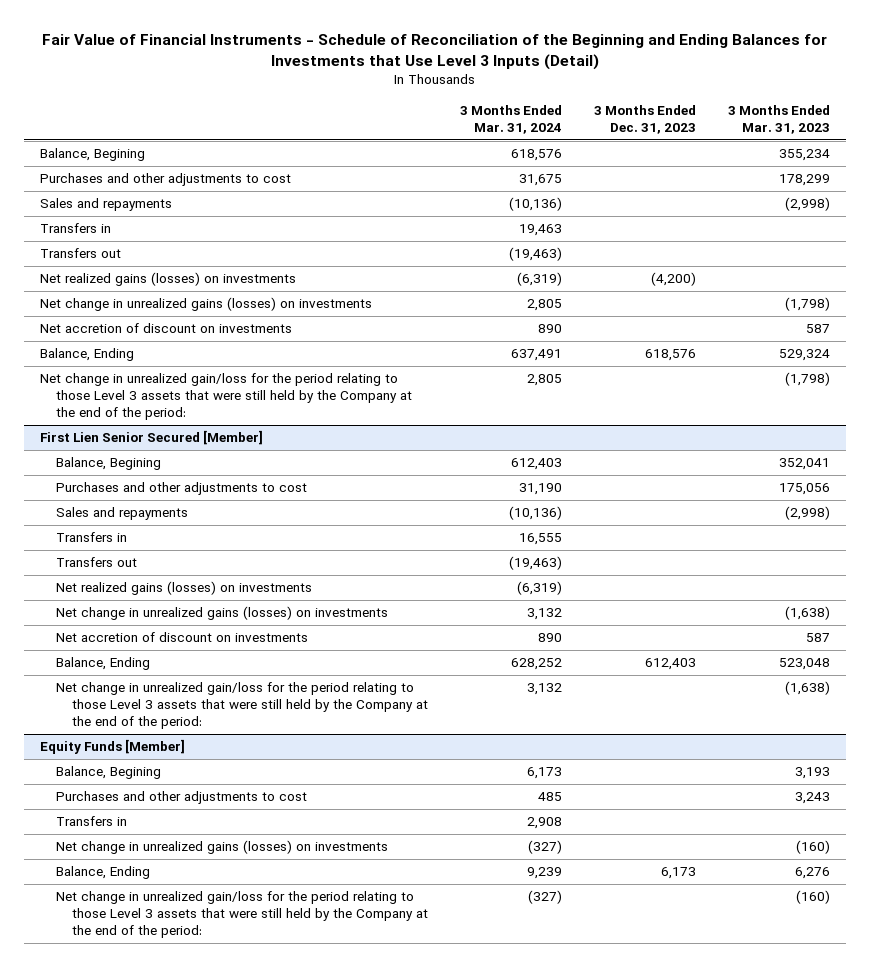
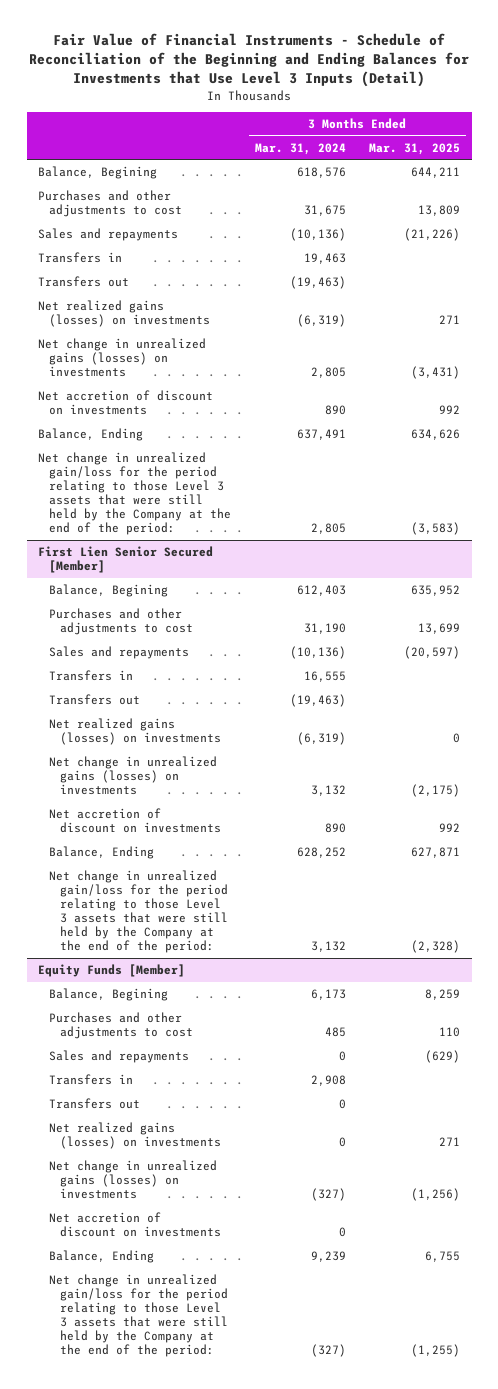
- | 3 Months Ended Mar. 31, 2024 | 3 Months Ended Dec. 31, 2023 | 3 Months Ended Mar. 31, 2023
+ | 3 Months Ended Mar. 31, 2024 | 3 Months Ended Mar. 31, 2025
@ Equity Funds [Member]
+ Sales and repayments | 0 | (629)
+ Transfers out | 0 |
+ Net realized gains (losses) on investments | 0 | 271
+ Net accretion of discount on investments | 0 |

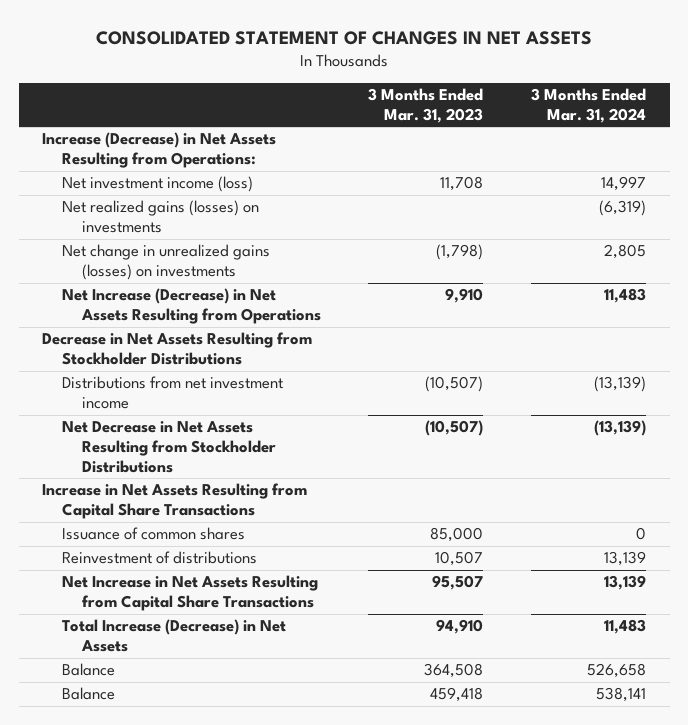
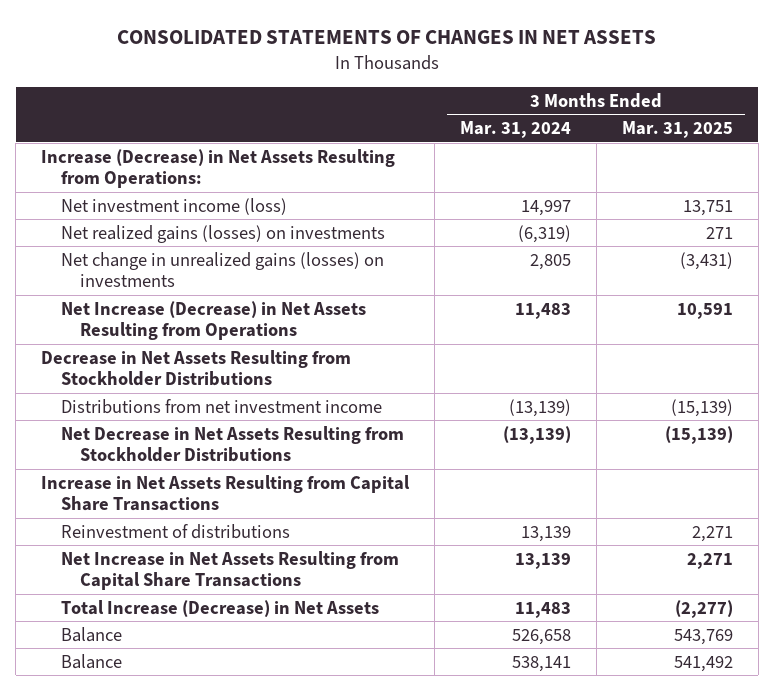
- CONSOLIDATED STATEMENT OF CHANGES IN NET ASSETS
+ CONSOLIDATED STATEMENTS OF CHANGES IN NET ASSETS
- | 3 Months Ended Mar. 31, 2023 | 3 Months Ended Mar. 31, 2024
+ | 3 Months Ended Mar. 31, 2024 | 3 Months Ended Mar. 31, 2025
- Issuance of common shares | 85,000 | 0

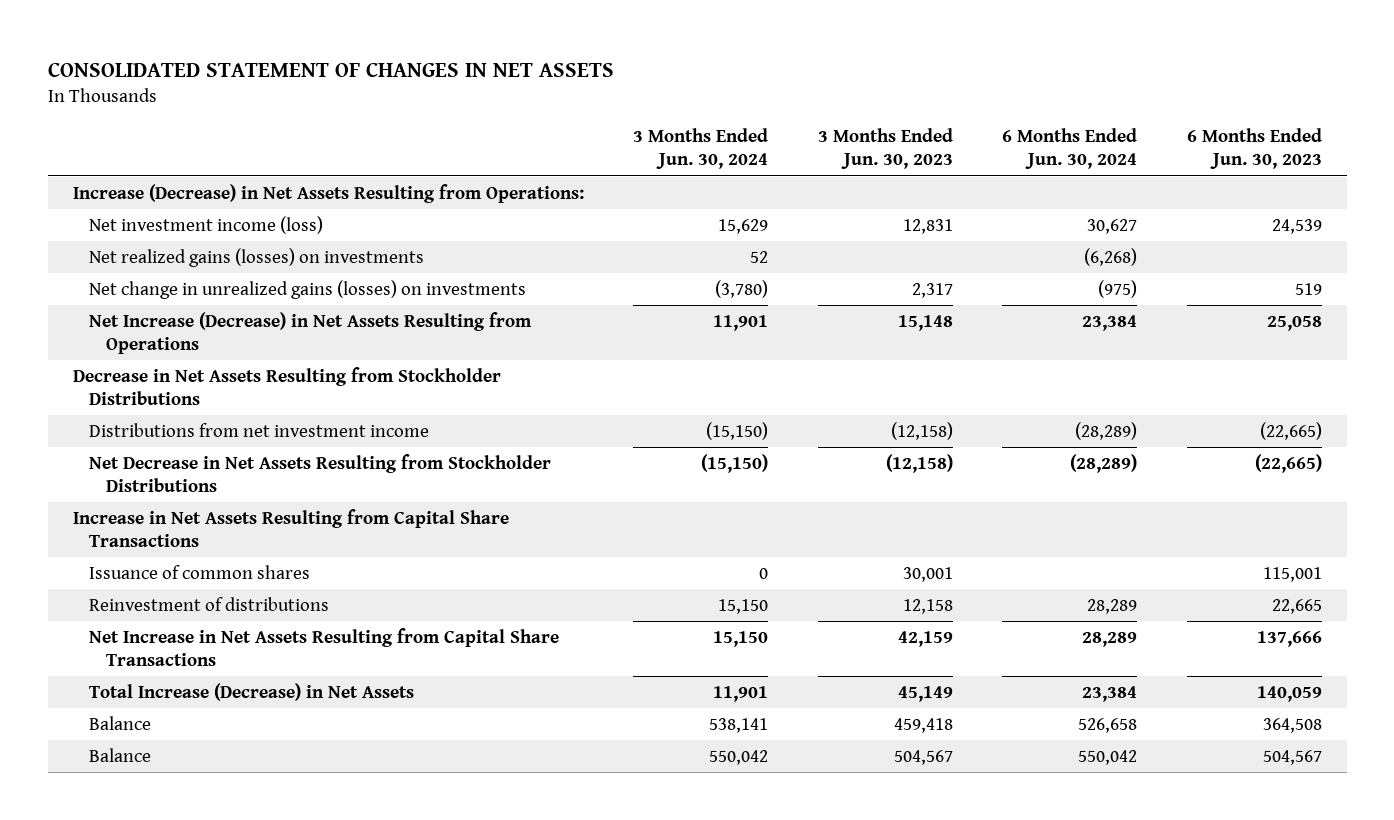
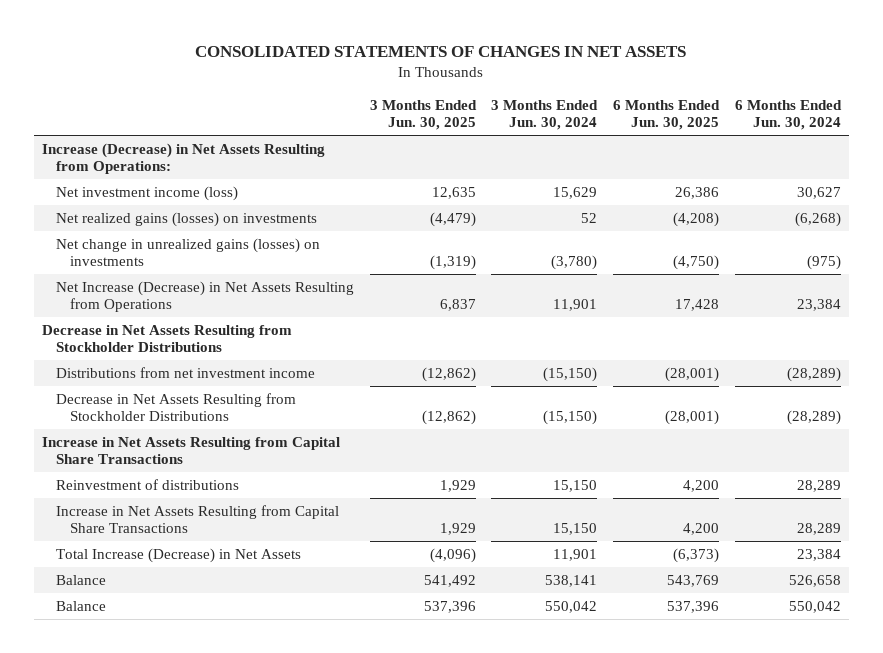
- CONSOLIDATED STATEMENT OF CHANGES IN NET ASSETS
+ CONSOLIDATED STATEMENTS OF CHANGES IN NET ASSETS
- | 3 Months Ended Jun. 30, 2024 | 3 Months Ended Jun. 30, 2023 | 6 Months Ended Jun. 30, 2024 | 6 Months Ended Jun. 30, 2023
+ | 3 Months Ended Jun. 30, 2025 | 3 Months Ended Jun. 30, 2024 | 6 Months Ended Jun. 30, 2025 | 6 Months Ended Jun. 30, 2024
- Net Decrease in Net Assets Resulting from Stockholder Distributions | (15,150) | (12,158) | (28,289) | (22,665)
+ Decrease in Net Assets Resulting from Stockholder Distributions | (12,862) | (15,150) | (28,001) | (28,289)
- Issuance of common shares | 0 | 30,001 | | 115,001
- Net Increase in Net Assets Resulting from Capital Share Transactions | 15,150 | 42,159 | 28,289 | 137,666
+ Increase in Net Assets Resulting from Capital Share Transactions | 1,929 | 15,150 | 4,200 | 28,289

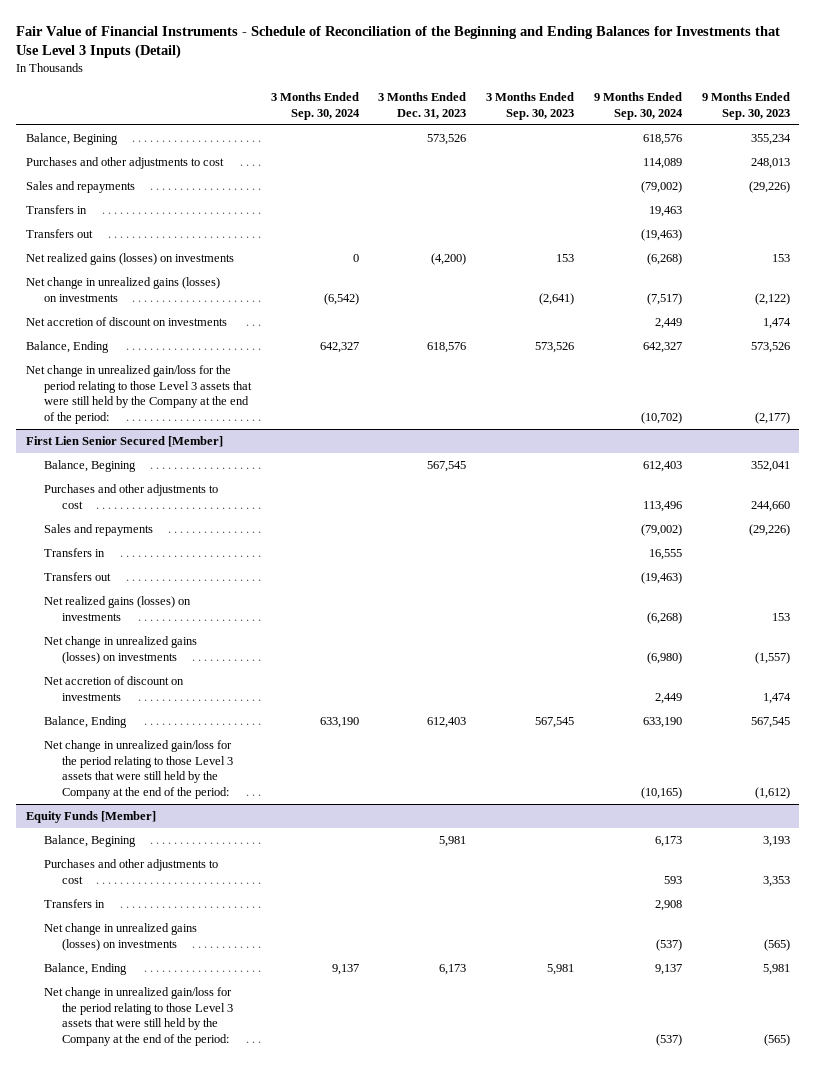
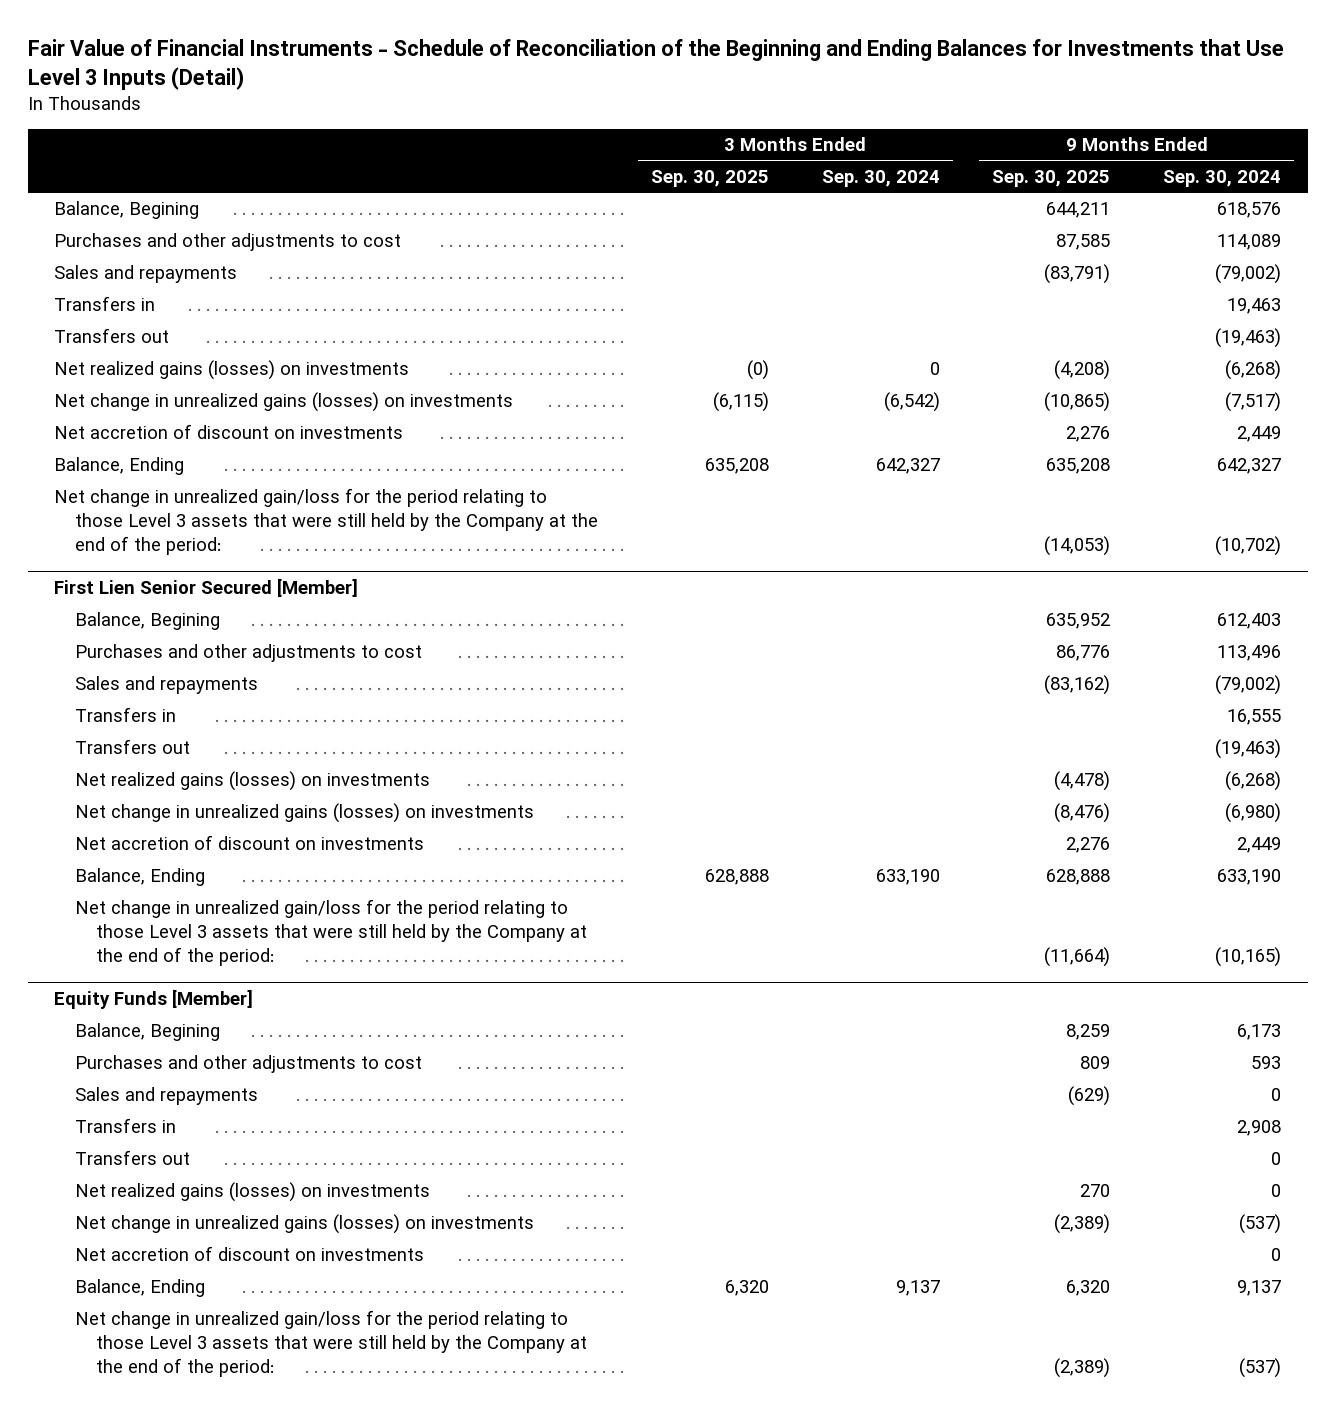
- | 3 Months Ended Sep. 30, 2024 | 3 Months Ended Dec. 31, 2023 | 3 Months Ended Sep. 30, 2023 | 9 Months Ended Sep. 30, 2024 | 9 Months Ended Sep. 30, 2023
+ | 3 Months Ended Sep. 30, 2025 | 3 Months Ended Sep. 30, 2024 | 9 Months Ended Sep. 30, 2025 | 9 Months Ended Sep. 30, 2024
@ Equity Funds [Member]
+ Sales and repayments | | | (629) | 0
+ Transfers out | | | | 0
+ Net realized gains (losses) on investments | | | 270 | 0
+ Net accretion of discount on investments | | | | 0

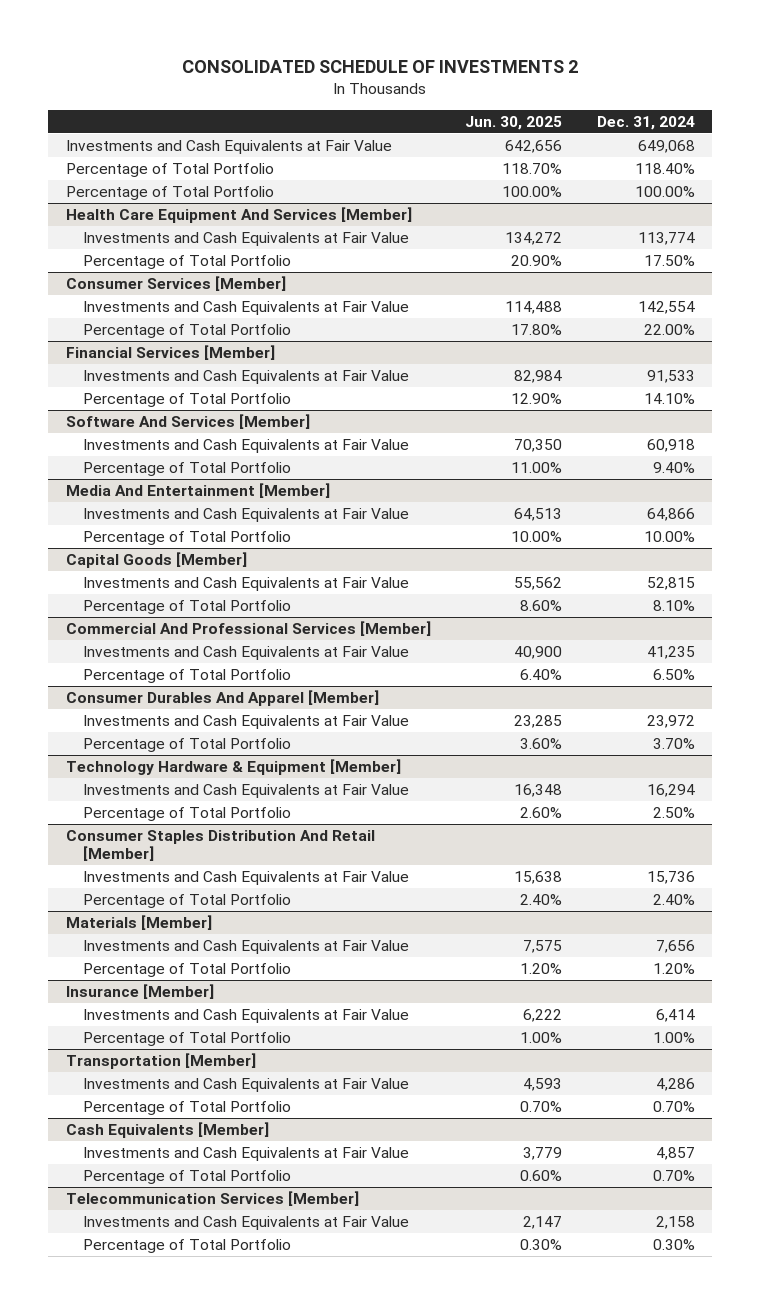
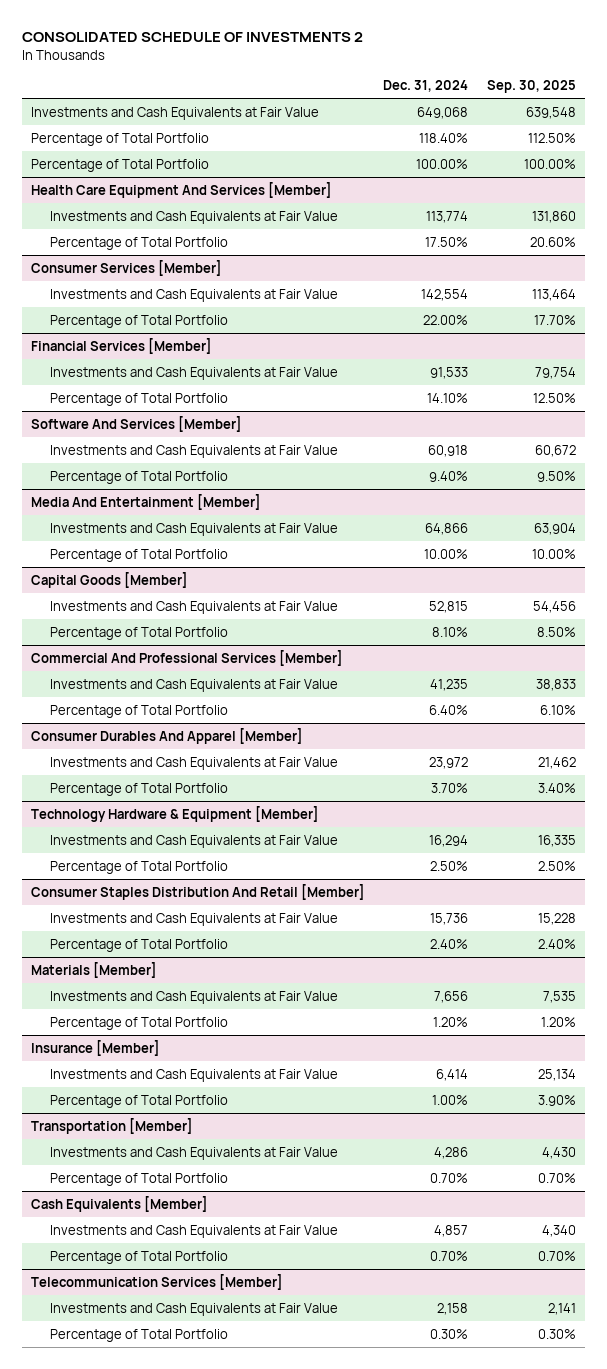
- | Jun. 30, 2025 | Dec. 31, 2024
+ | Dec. 31, 2024 | Sep. 30, 2025
@ Commercial And Professional Services [Member]
- Percentage of Total Portfolio | 6.40% | 6.50%
+ Percentage of Total Portfolio | 6.40% | 6.10%

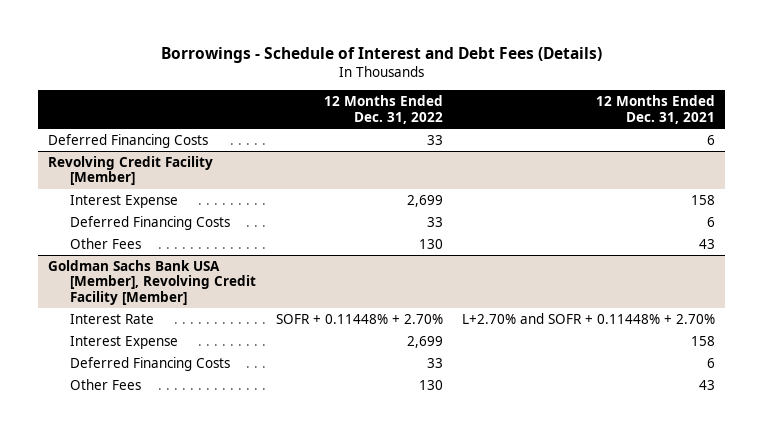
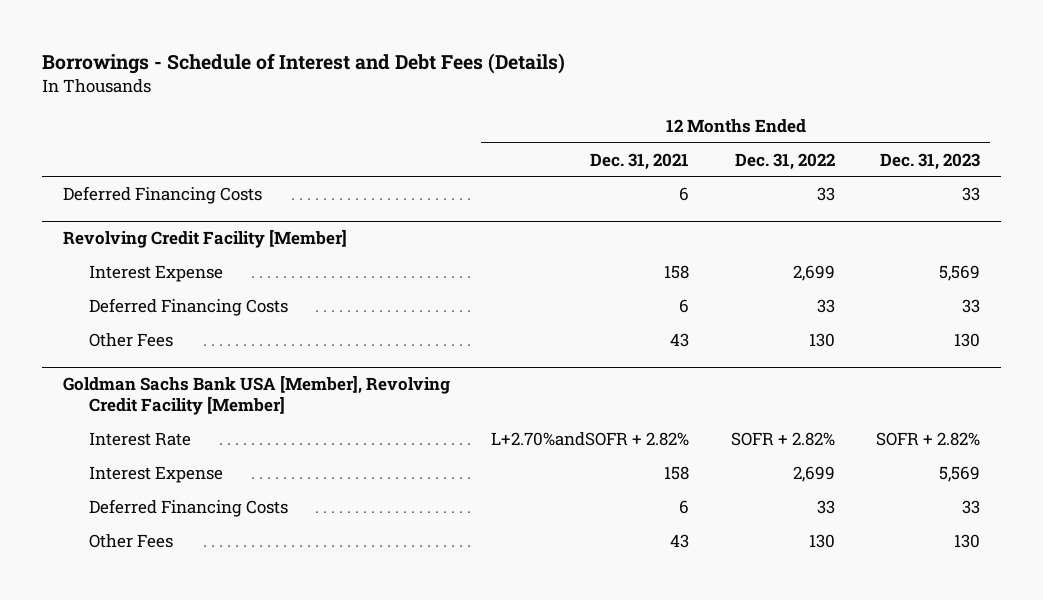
- | 12 Months Ended Dec. 31, 2022 | 12 Months Ended Dec. 31, 2021
+ | 12 Months Ended Dec. 31, 2021 | 12 Months Ended Dec. 31, 2022 | 12 Months Ended Dec. 31, 2023
@ Goldman Sachs Bank USA [Member], Revolving Credit Facility [Member]
- Interest Rate | SOFR + 0.11448% + 2.70% | L+2.70% and SOFR + 0.11448% + 2.70%
+ Interest Rate | L+2.70%andSOFR + 2.82% | SOFR + 2.82% | SOFR + 2.82%

